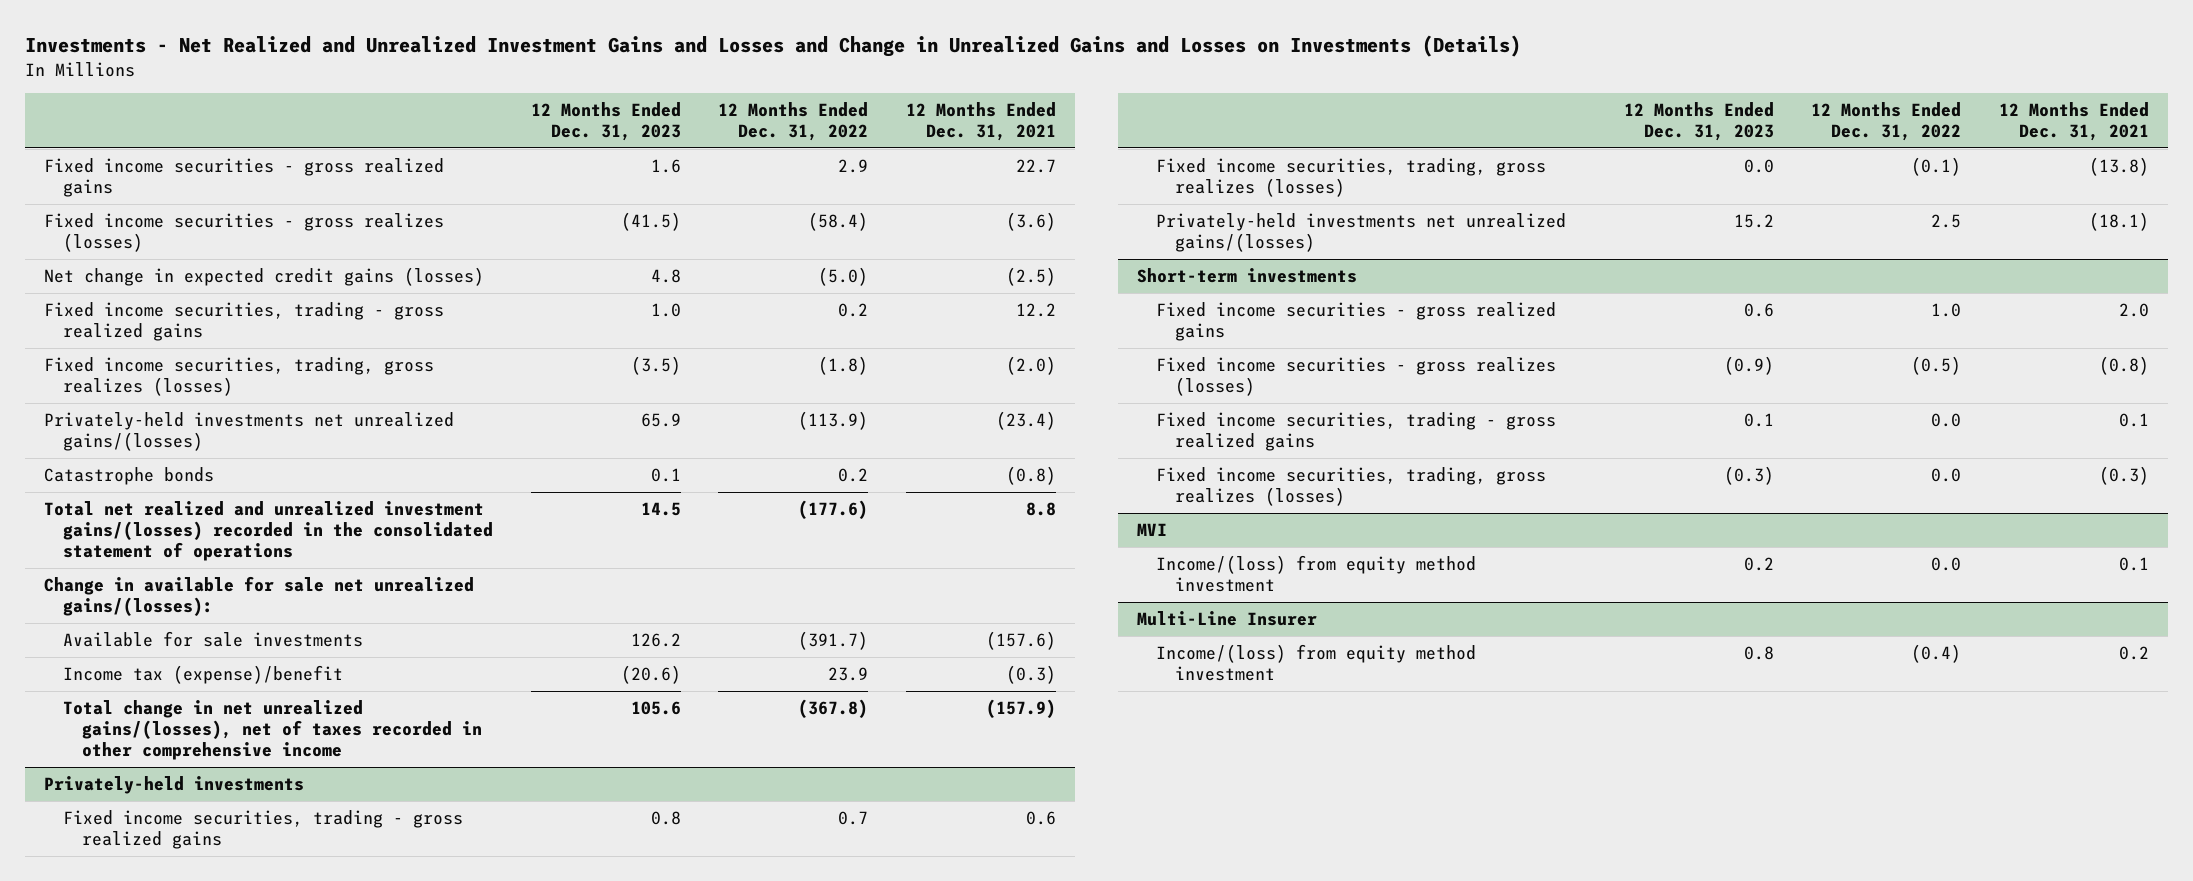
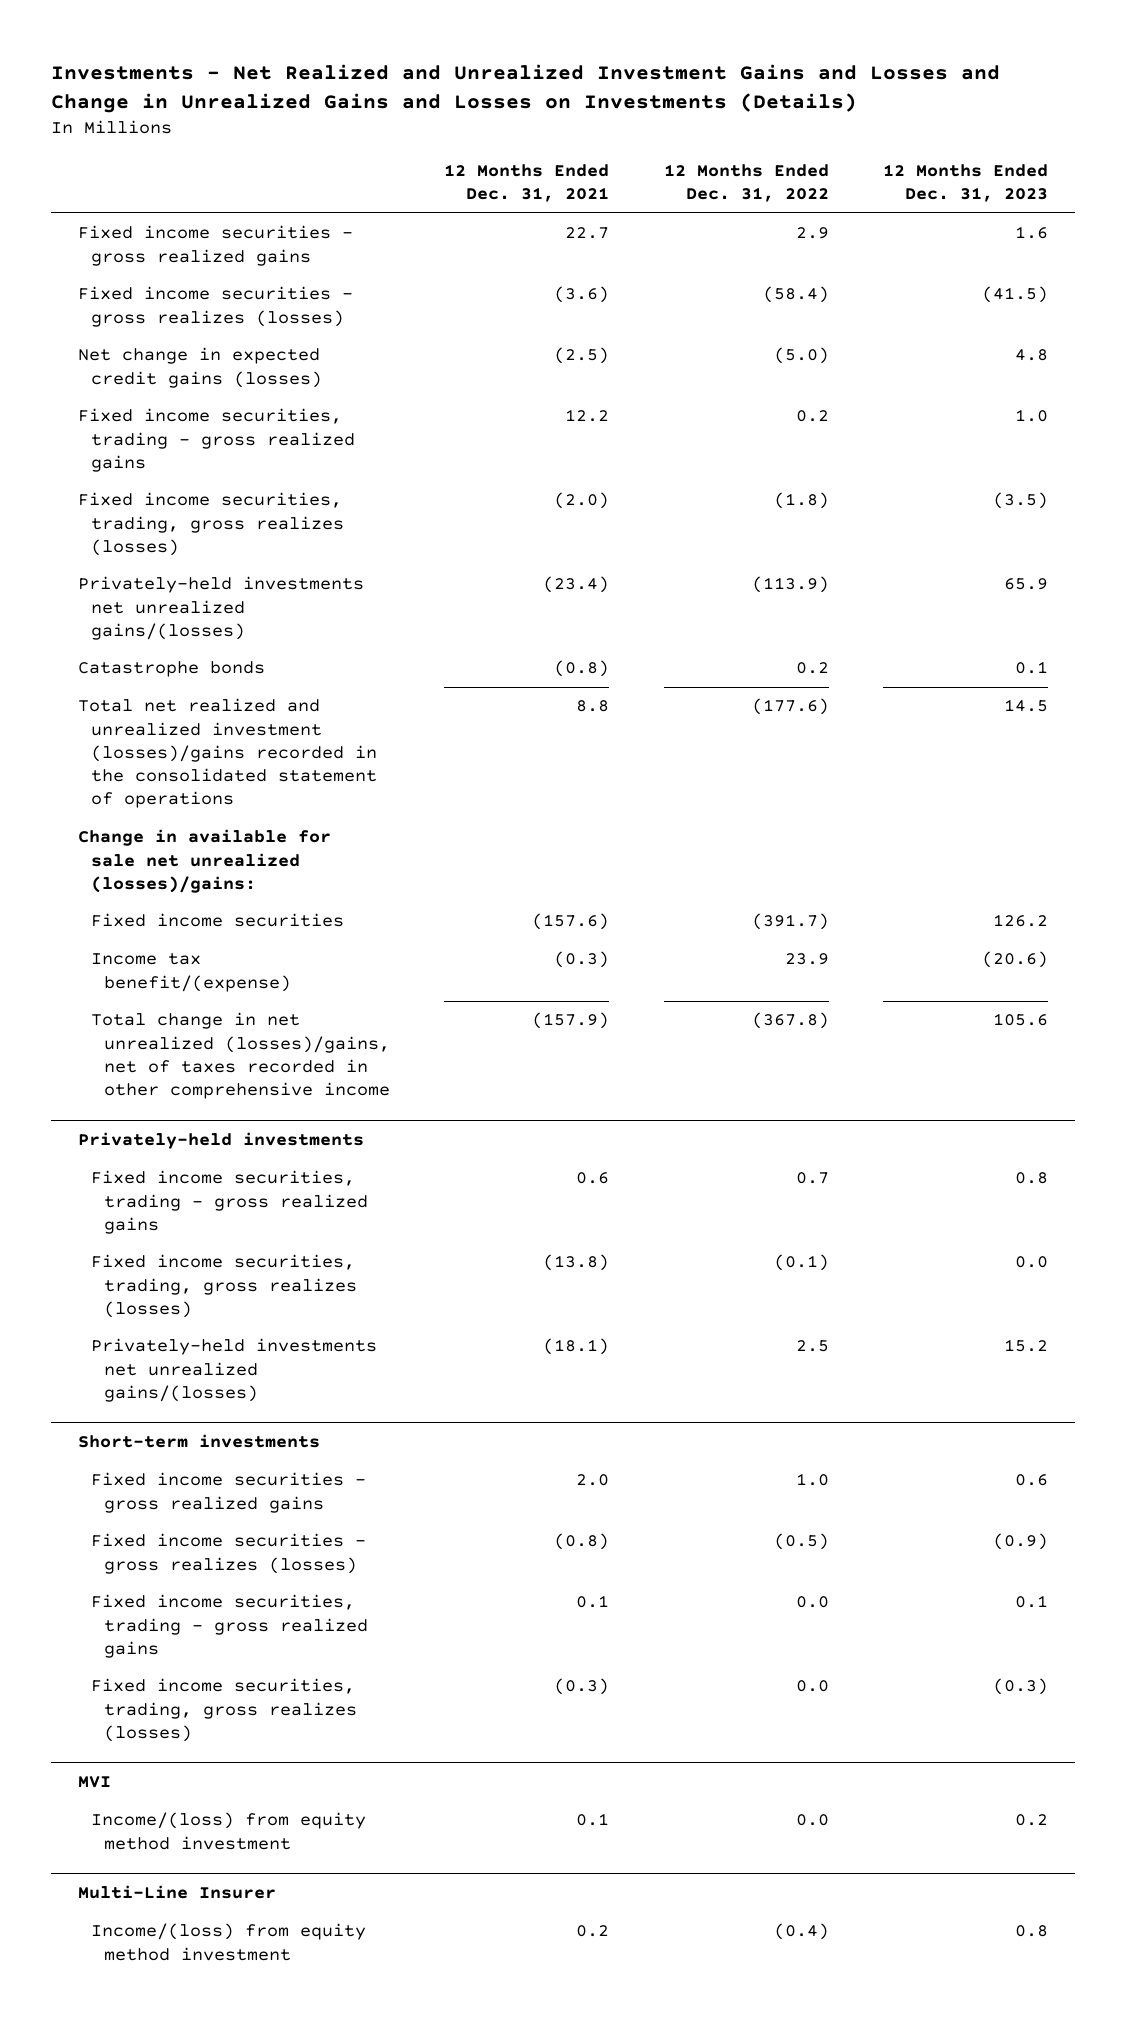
- | 12 Months Ended Dec. 31, 2023 | 12 Months Ended Dec. 31, 2022 | 12 Months Ended Dec. 31, 2021
+ | 12 Months Ended Dec. 31, 2021 | 12 Months Ended Dec. 31, 2022 | 12 Months Ended Dec. 31, 2023
- Total net realized and unrealized investment gains/(losses) recorded in the consolidated statement of operations | 14.5 | (177.6) | 8.8
- Change in available for sale net unrealized gains/(losses):
- Available for sale investments | 126.2 | (391.7) | (157.6)
- Income tax (expense)/benefit | (20.6) | 23.9 | (0.3)
- Total change in net unrealized gains/(losses), net of taxes recorded in other comprehensive income | 105.6 | (367.8) | (157.9)
+ Total net realized and unrealized investment (losses)/gains recorded in the consolidated statement of operations | 8.8 | (177.6) | 14.5
+ Change in available for sale net unrealized (losses)/gains:
+ Fixed income securities | (157.6) | (391.7) | 126.2
+ Income tax benefit/(expense) | (0.3) | 23.9 | (20.6)
+ Total change in net unrealized (losses)/gains, net of taxes recorded in other comprehensive income | (157.9) | (367.8) | 105.6

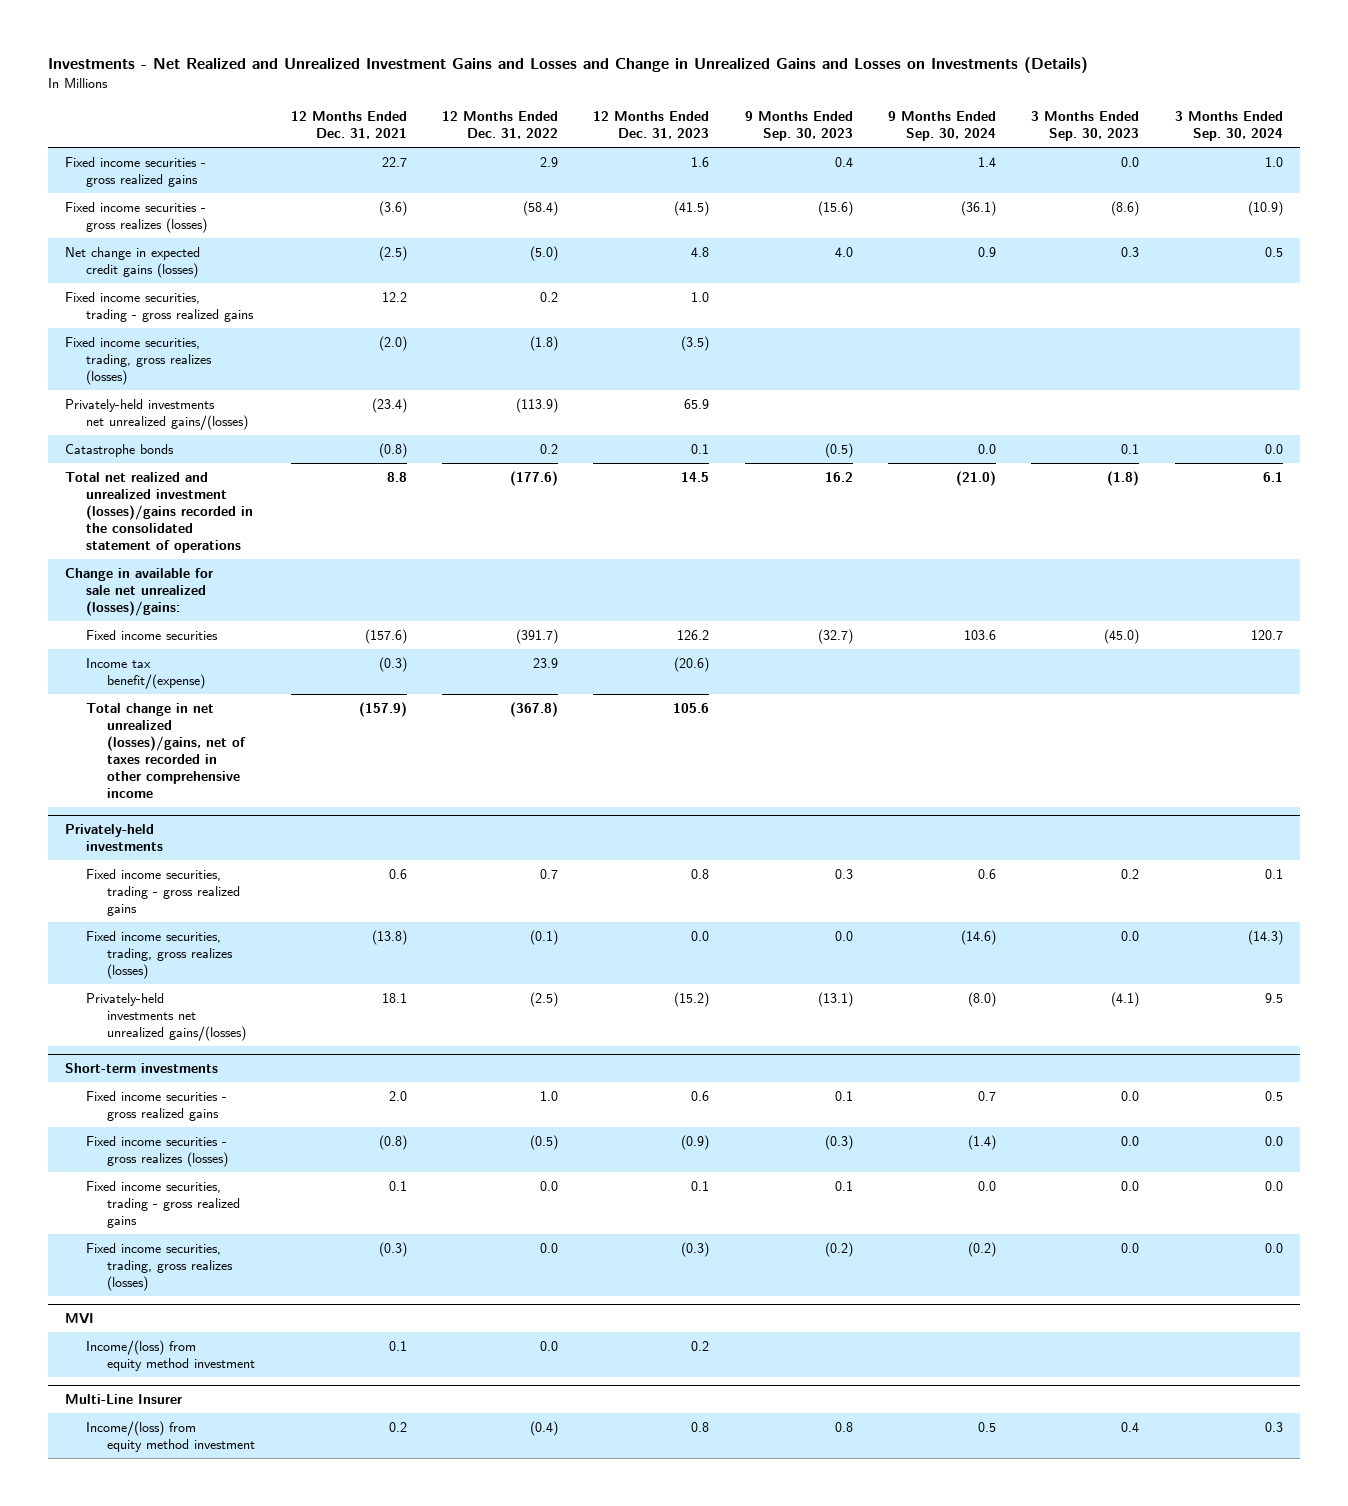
- | 12 Months Ended Dec. 31, 2021 | 12 Months Ended Dec. 31, 2022 | 12 Months Ended Dec. 31, 2023
+ | 12 Months Ended Dec. 31, 2021 | 12 Months Ended Dec. 31, 2022 | 12 Months Ended Dec. 31, 2023 | 9 Months Ended Sep. 30, 2023 | 9 Months Ended Sep. 30, 2024 | 3 Months Ended Sep. 30, 2023 | 3 Months Ended Sep. 30, 2024
@ Privately-held investments
- Privately-held investments net unrealized gains/(losses) | (18.1) | 2.5 | 15.2
+ Privately-held investments net unrealized gains/(losses) | 18.1 | (2.5) | (15.2) | (13.1) | (8.0) | (4.1) | 9.5

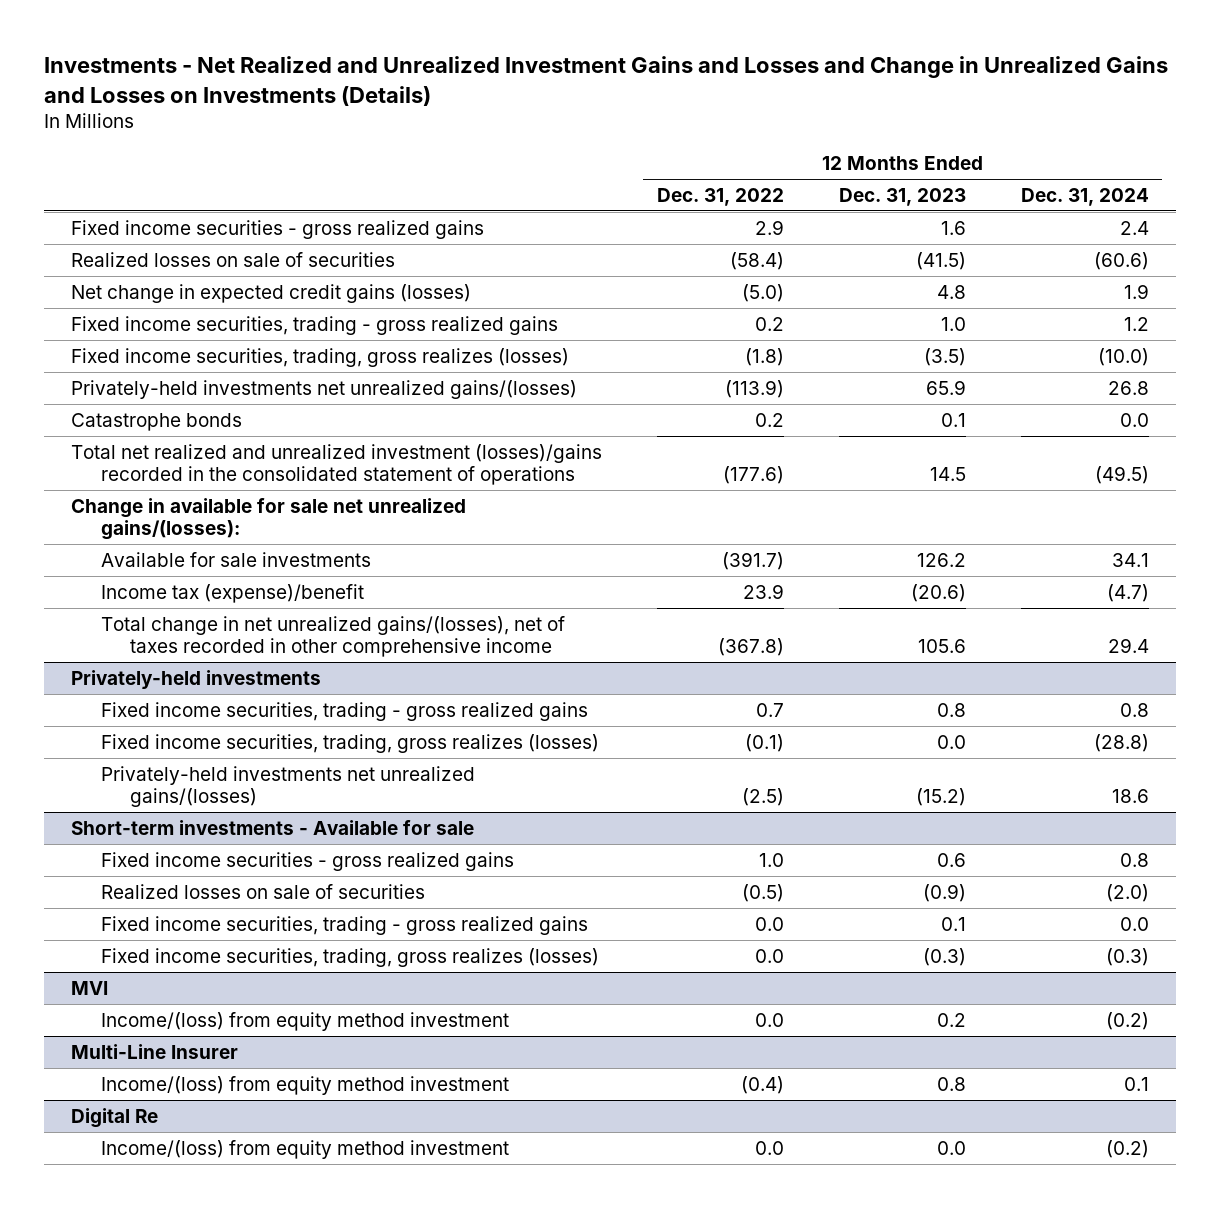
- | 12 Months Ended Dec. 31, 2021 | 12 Months Ended Dec. 31, 2022 | 12 Months Ended Dec. 31, 2023 | 9 Months Ended Sep. 30, 2023 | 9 Months Ended Sep. 30, 2024 | 3 Months Ended Sep. 30, 2023 | 3 Months Ended Sep. 30, 2024
+ | 12 Months Ended Dec. 31, 2022 | 12 Months Ended Dec. 31, 2023 | 12 Months Ended Dec. 31, 2024
- Fixed income securities - gross realizes (losses) | (3.6) | (58.4) | (41.5) | (15.6) | (36.1) | (8.6) | (10.9)
+ Realized losses on sale of securities | (58.4) | (41.5) | (60.6)
- Change in available for sale net unrealized (losses)/gains:
- Fixed income securities | (157.6) | (391.7) | 126.2 | (32.7) | 103.6 | (45.0) | 120.7
- Income tax benefit/(expense) | (0.3) | 23.9 | (20.6) | | | |
- Total change in net unrealized (losses)/gains, net of taxes recorded in other comprehensive income | (157.9) | (367.8) | 105.6 | | | |
+ Change in available for sale net unrealized gains/(losses):
+ Available for sale investments | (391.7) | 126.2 | 34.1
+ Income tax (expense)/benefit | 23.9 | (20.6) | (4.7)
+ Total change in net unrealized gains/(losses), net of taxes recorded in other comprehensive income | (367.8) | 105.6 | 29.4
- Short-term investments
+ Short-term investments - Available for sale
- Fixed income securities - gross realizes (losses) | (0.8) | (0.5) | (0.9) | (0.3) | (1.4) | 0.0 | 0.0
+ Realized losses on sale of securities | (0.5) | (0.9) | (2.0)
+ Digital Re
+ Income/(loss) from equity method investment | 0.0 | 0.0 | (0.2)

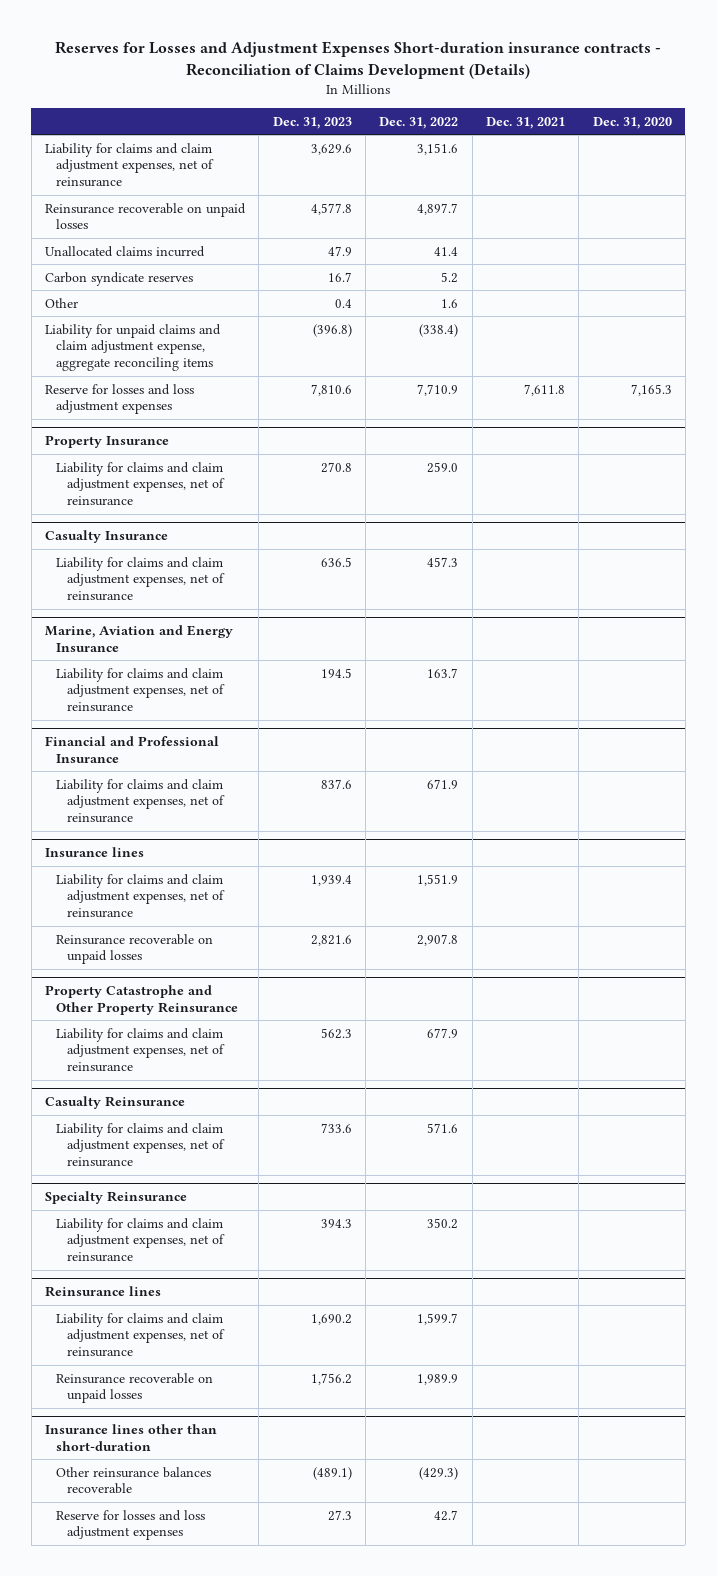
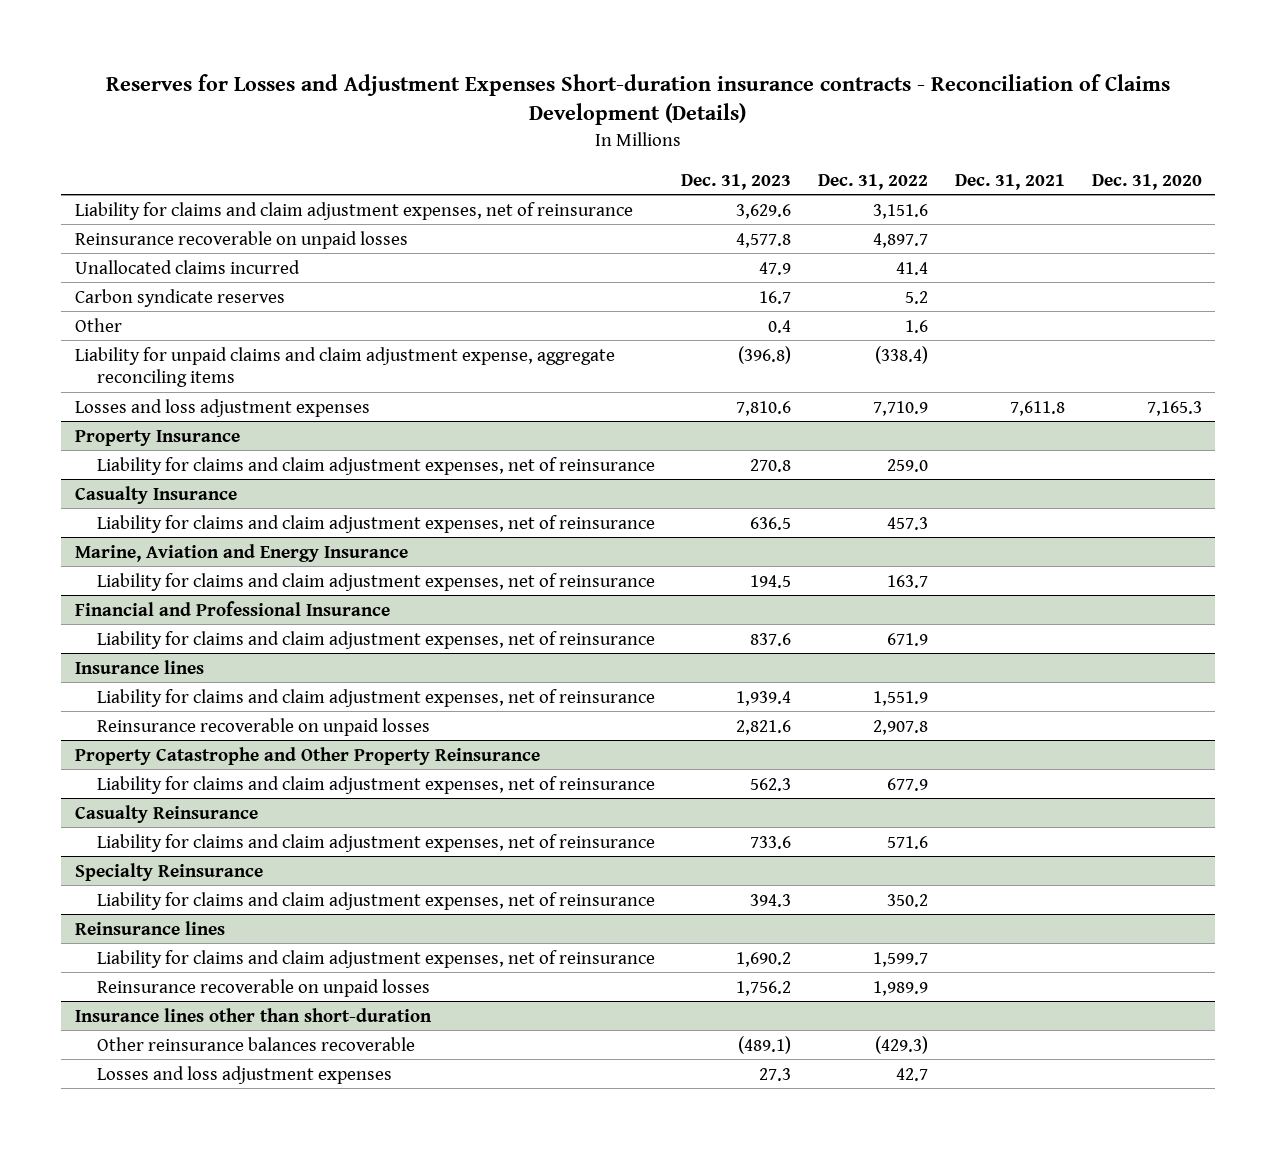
- Reserve for losses and loss adjustment expenses | 7,810.6 | 7,710.9 | 7,611.8 | 7,165.3
+ Losses and loss adjustment expenses | 7,810.6 | 7,710.9 | 7,611.8 | 7,165.3
@ Insurance lines other than short-duration
- Reserve for losses and loss adjustment expenses | 27.3 | 42.7 | |
+ Losses and loss adjustment expenses | 27.3 | 42.7 | |

